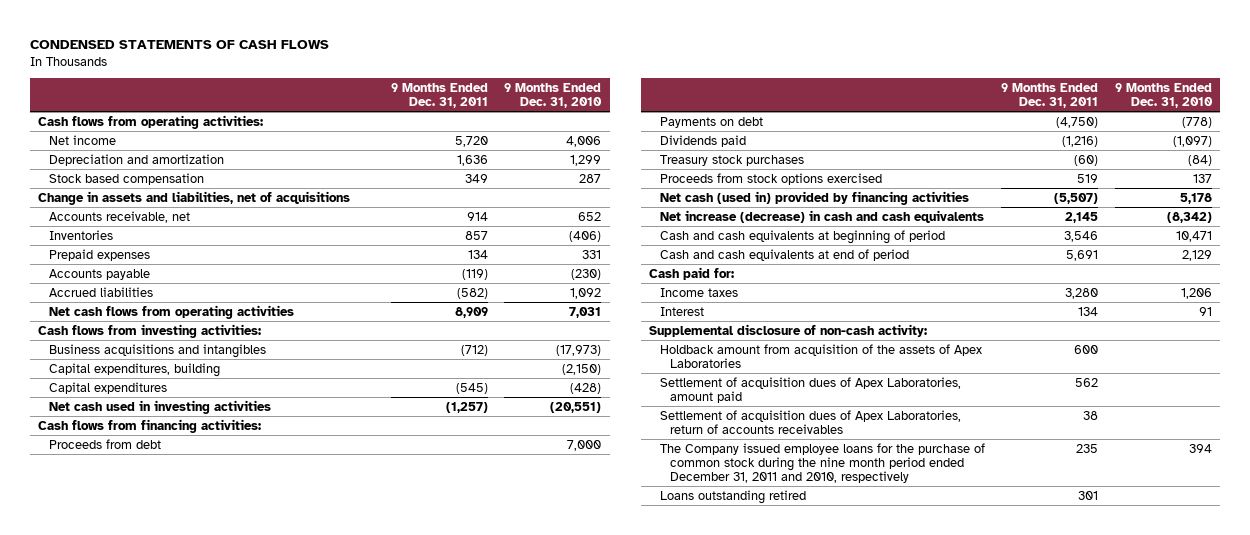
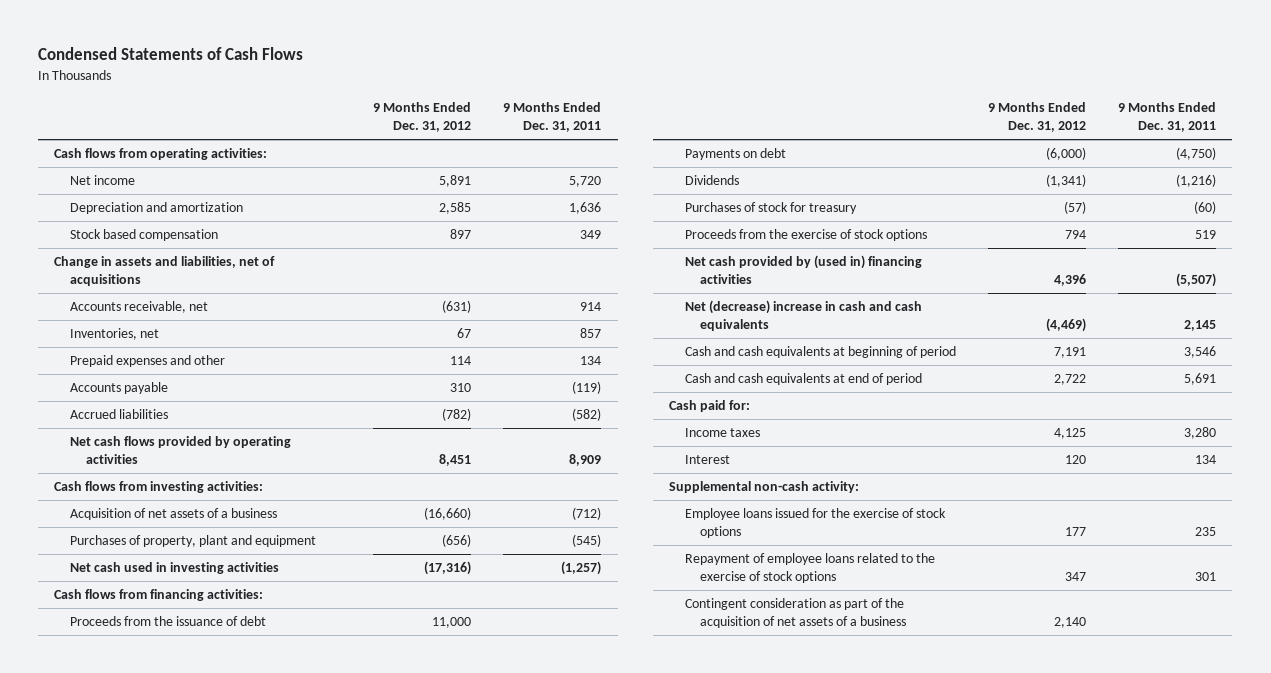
- CONDENSED STATEMENTS OF CASH FLOWS
+ Condensed Statements of Cash Flows
- | 9 Months Ended Dec. 31, 2011 | 9 Months Ended Dec. 31, 2010
+ | 9 Months Ended Dec. 31, 2012 | 9 Months Ended Dec. 31, 2011
- Inventories | 857 | (406)
- Prepaid expenses | 134 | 331
+ Inventories, net | 67 | 857
+ Prepaid expenses and other | 114 | 134
- Net cash flows from operating activities | 8,909 | 7,031
+ Net cash flows provided by operating activities | 8,451 | 8,909
- Business acquisitions and intangibles | (712) | (17,973)
- Capital expenditures, building | | (2,150)
- Capital expenditures | (545) | (428)
+ Acquisition of net assets of a business | (16,660) | (712)
+ Purchases of property, plant and equipment | (656) | (545)
- Proceeds from debt | | 7,000
+ Proceeds from the issuance of debt | 11,000 |
- Dividends paid | (1,216) | (1,097)
- Treasury stock purchases | (60) | (84)
- Proceeds from stock options exercised | 519 | 137
- Net cash (used in) provided by financing activities | (5,507) | 5,178
- Net increase (decrease) in cash and cash equivalents | 2,145 | (8,342)
+ Dividends | (1,341) | (1,216)
+ Purchases of stock for treasury | (57) | (60)
+ Proceeds from the exercise of stock options | 794 | 519
+ Net cash provided by (used in) financing activities | 4,396 | (5,507)
+ Net (decrease) increase in cash and cash equivalents | (4,469) | 2,145
- Supplemental disclosure of non-cash activity:
- Holdback amount from acquisition of the assets of Apex Laboratories | 600 |
- Settlement of acquisition dues of Apex Laboratories, amount paid | 562 |
- Settlement of acquisition dues of Apex Laboratories, return of accounts receivables | 38 |
- The Company issued employee loans for the purchase of common stock during the nine month period ended December 31, 2011 and 2010, respectively | 235 | 394
- Loans outstanding retired | 301 |
+ Supplemental non-cash activity:
+ Employee loans issued for the exercise of stock options | 177 | 235
+ Repayment of employee loans related to the exercise of stock options | 347 | 301
+ Contingent consideration as part of the acquisition of net assets of a business | 2,140 |

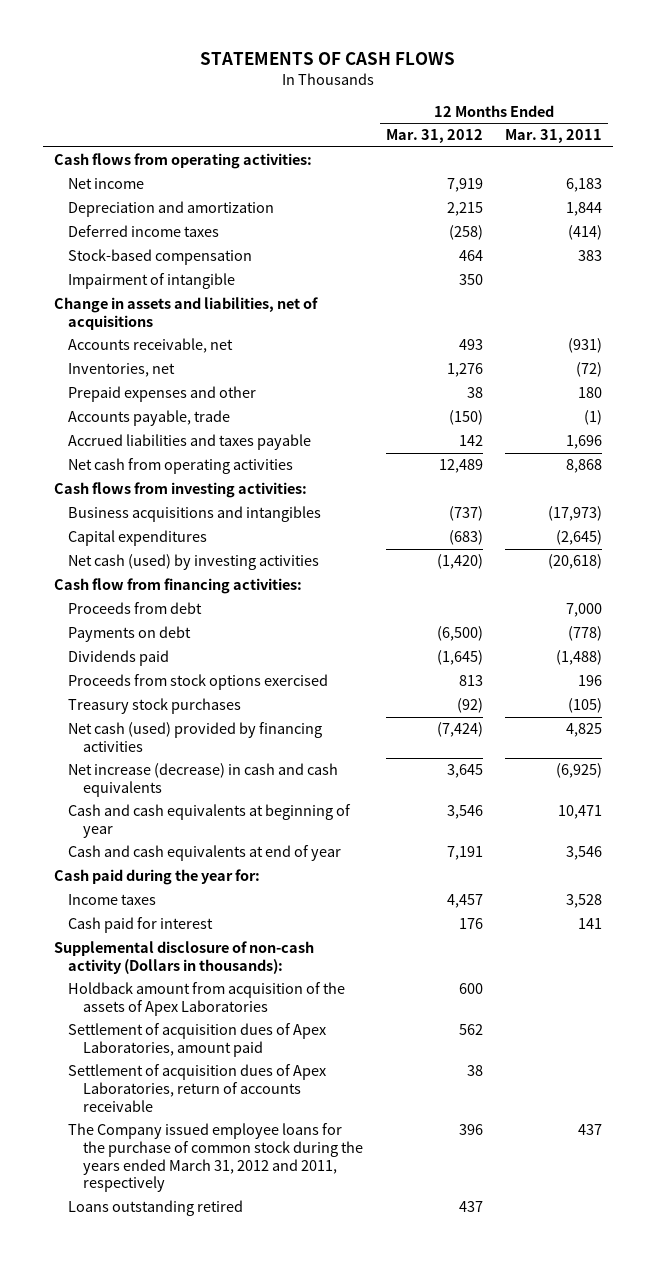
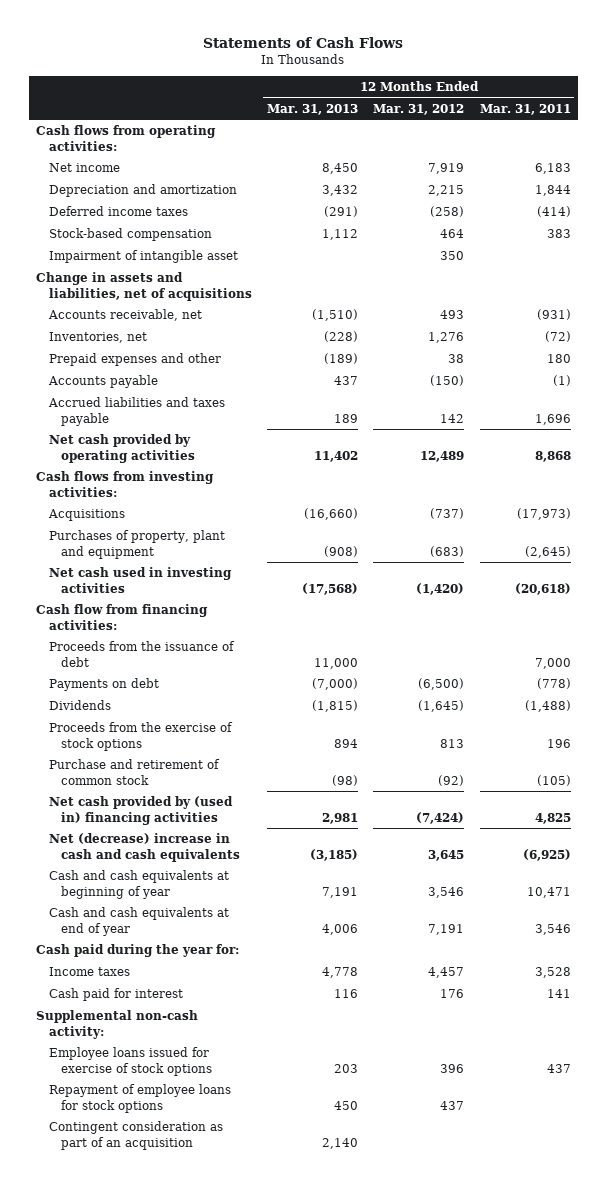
- STATEMENTS OF CASH FLOWS
+ Statements of Cash Flows
- | 12 Months Ended Mar. 31, 2012 | 12 Months Ended Mar. 31, 2011
+ | 12 Months Ended Mar. 31, 2013 | 12 Months Ended Mar. 31, 2012 | 12 Months Ended Mar. 31, 2011
- Impairment of intangible | 350 |
+ Impairment of intangible asset | | 350 |
- Accounts payable, trade | (150) | (1)
+ Accounts payable | 437 | (150) | (1)
- Net cash from operating activities | 12,489 | 8,868
+ Net cash provided by operating activities | 11,402 | 12,489 | 8,868
- Business acquisitions and intangibles | (737) | (17,973)
- Capital expenditures | (683) | (2,645)
- Net cash (used) by investing activities | (1,420) | (20,618)
+ Acquisitions | (16,660) | (737) | (17,973)
+ Purchases of property, plant and equipment | (908) | (683) | (2,645)
+ Net cash used in investing activities | (17,568) | (1,420) | (20,618)
- Proceeds from debt | | 7,000
+ Proceeds from the issuance of debt | 11,000 | | 7,000
- Dividends paid | (1,645) | (1,488)
- Proceeds from stock options exercised | 813 | 196
- Treasury stock purchases | (92) | (105)
- Net cash (used) provided by financing activities | (7,424) | 4,825
- Net increase (decrease) in cash and cash equivalents | 3,645 | (6,925)
+ Dividends | (1,815) | (1,645) | (1,488)
+ Proceeds from the exercise of stock options | 894 | 813 | 196
+ Purchase and retirement of common stock | (98) | (92) | (105)
+ Net cash provided by (used in) financing activities | 2,981 | (7,424) | 4,825
+ Net (decrease) increase in cash and cash equivalents | (3,185) | 3,645 | (6,925)
- Supplemental disclosure of non-cash activity (Dollars in thousands):
- Holdback amount from acquisition of the assets of Apex Laboratories | 600 |
- Settlement of acquisition dues of Apex Laboratories, amount paid | 562 |
- Settlement of acquisition dues of Apex Laboratories, return of accounts receivable | 38 |
- The Company issued employee loans for the purchase of common stock during the years ended March 31, 2012 and 2011, respectively | 396 | 437
- Loans outstanding retired | 437 |
+ Supplemental non-cash activity:
+ Employee loans issued for exercise of stock options | 203 | 396 | 437
+ Repayment of employee loans for stock options | 450 | 437 |
+ Contingent consideration as part of an acquisition | 2,140 | |

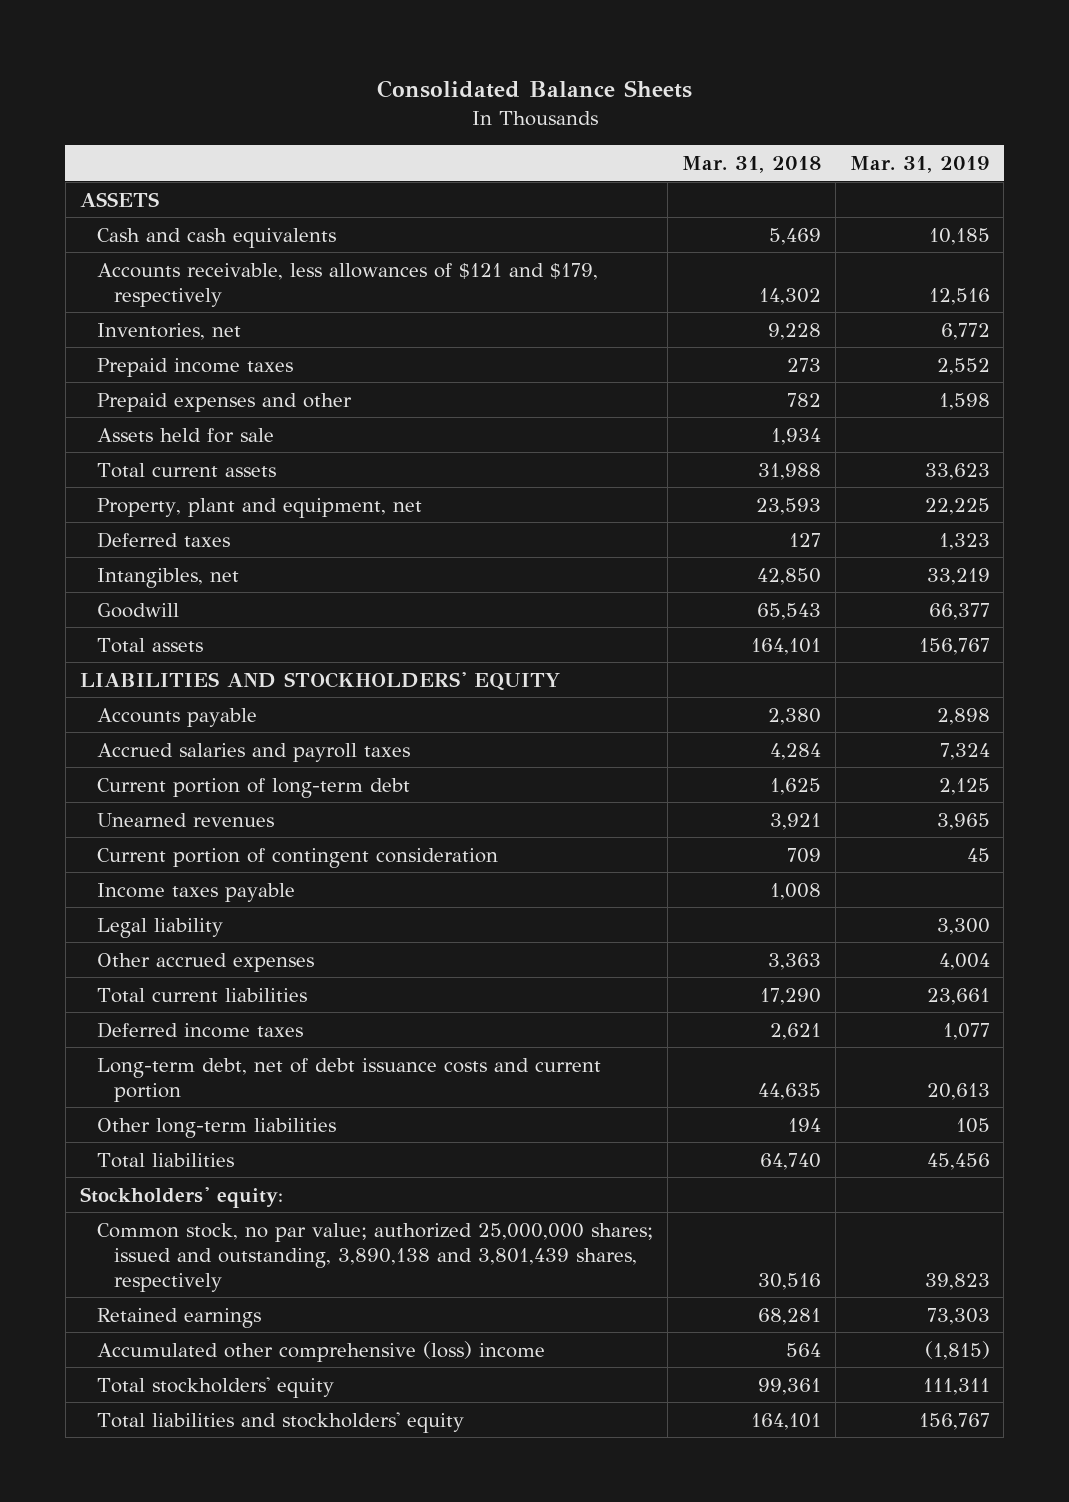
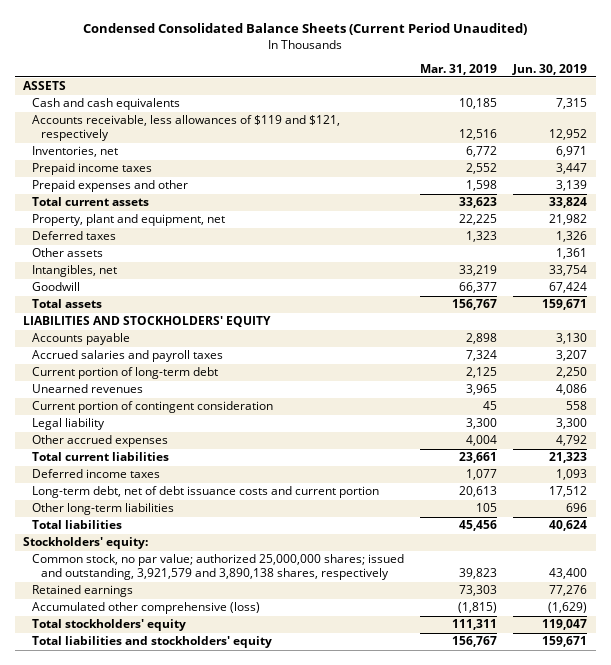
- Consolidated Balance Sheets
+ Condensed Consolidated Balance Sheets (Current Period Unaudited)
- | Mar. 31, 2018 | Mar. 31, 2019
+ | Mar. 31, 2019 | Jun. 30, 2019
- Accounts receivable, less allowances of $121 and $179, respectively | 14,302 | 12,516
+ Accounts receivable, less allowances of $119 and $121, respectively | 12,516 | 12,952
- Assets held for sale | 1,934 |
+ Other assets | | 1,361
- Income taxes payable | 1,008 |
- Common stock, no par value; authorized 25,000,000 shares; issued and outstanding, 3,890,138 and 3,801,439 shares, respectively | 30,516 | 39,823
+ Common stock, no par value; authorized 25,000,000 shares; issued and outstanding, 3,921,579 and 3,890,138 shares, respectively | 39,823 | 43,400
- Accumulated other comprehensive (loss) income | 564 | (1,815)
+ Accumulated other comprehensive (loss) | (1,815) | (1,629)

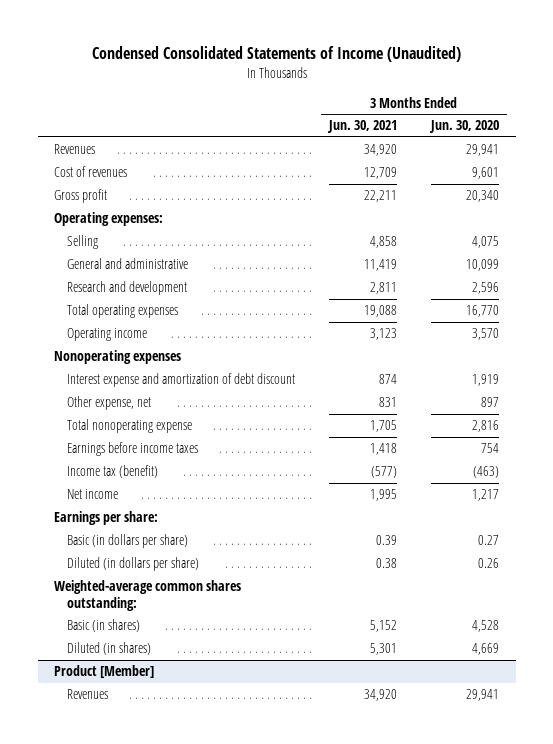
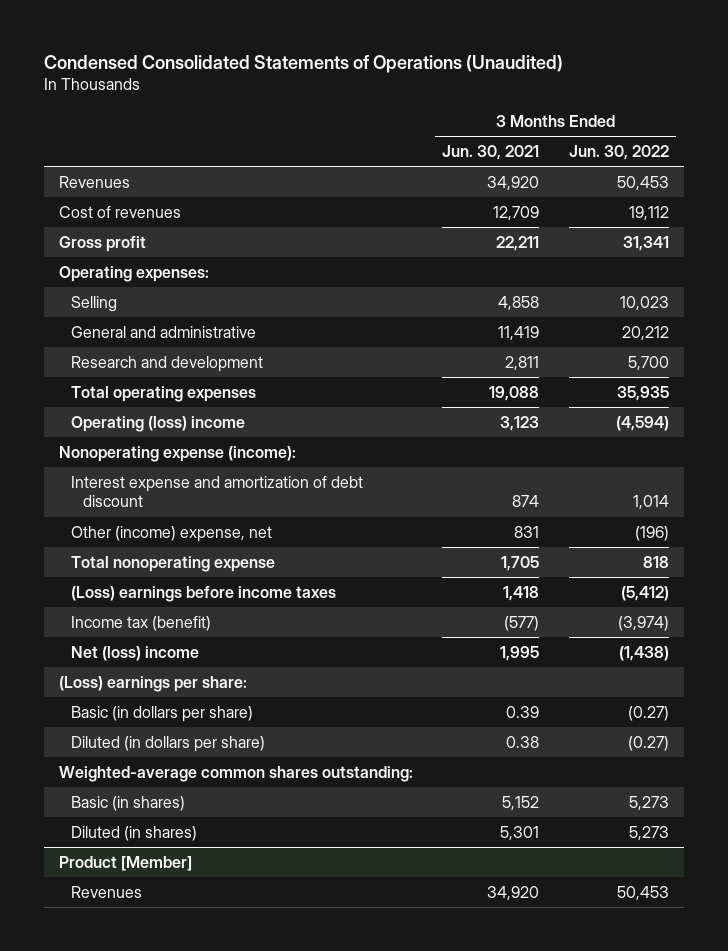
- Condensed Consolidated Statements of Income (Unaudited)
+ Condensed Consolidated Statements of Operations (Unaudited)
- | 3 Months Ended Jun. 30, 2021 | 3 Months Ended Jun. 30, 2020
+ | 3 Months Ended Jun. 30, 2021 | 3 Months Ended Jun. 30, 2022
- Operating income | 3,123 | 3,570
- Nonoperating expenses
+ Operating (loss) income | 3,123 | (4,594)
+ Nonoperating expense (income):
- Other expense, net | 831 | 897
+ Other (income) expense, net | 831 | (196)
- Earnings before income taxes | 1,418 | 754
+ (Loss) earnings before income taxes | 1,418 | (5,412)
- Net income | 1,995 | 1,217
- Earnings per share:
+ Net (loss) income | 1,995 | (1,438)
+ (Loss) earnings per share:

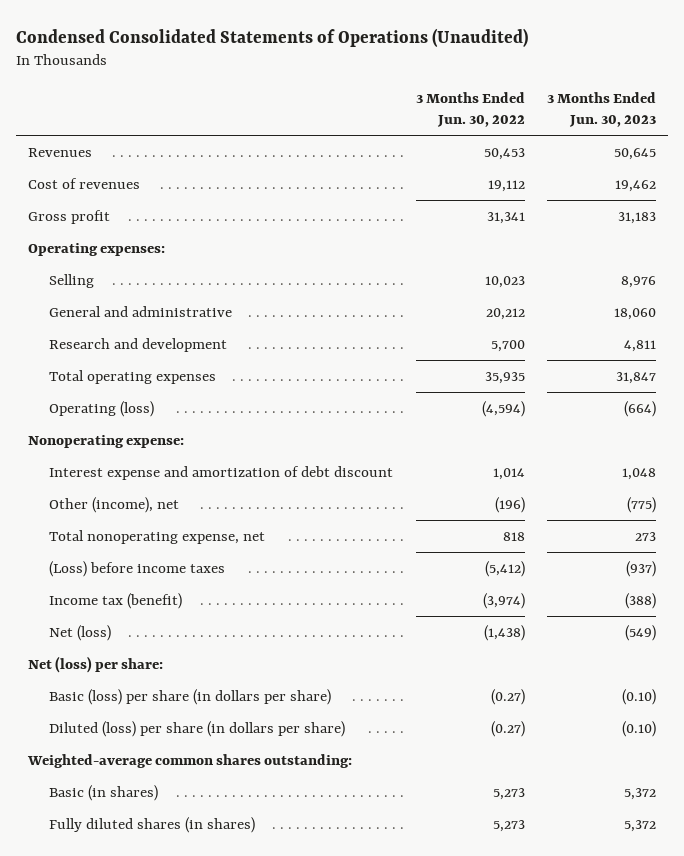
- | 3 Months Ended Jun. 30, 2021 | 3 Months Ended Jun. 30, 2022
+ | 3 Months Ended Jun. 30, 2022 | 3 Months Ended Jun. 30, 2023
- Operating (loss) income | 3,123 | (4,594)
- Nonoperating expense (income):
+ Operating (loss) | (4,594) | (664)
+ Nonoperating expense:
- Other (income) expense, net | 831 | (196)
- Total nonoperating expense | 1,705 | 818
- (Loss) earnings before income taxes | 1,418 | (5,412)
+ Other (income), net | (196) | (775)
+ Total nonoperating expense, net | 818 | 273
+ (Loss) before income taxes | (5,412) | (937)
- Net (loss) income | 1,995 | (1,438)
- (Loss) earnings per share:
- Basic (in dollars per share) | 0.39 | (0.27)
- Diluted (in dollars per share) | 0.38 | (0.27)
+ Net (loss) | (1,438) | (549)
+ Net (loss) per share:
+ Basic (loss) per share (in dollars per share) | (0.27) | (0.10)
+ Diluted (loss) per share (in dollars per share) | (0.27) | (0.10)
- Diluted (in shares) | 5,301 | 5,273
- Product [Member]
- Revenues | 34,920 | 50,453
+ Fully diluted shares (in shares) | 5,273 | 5,372

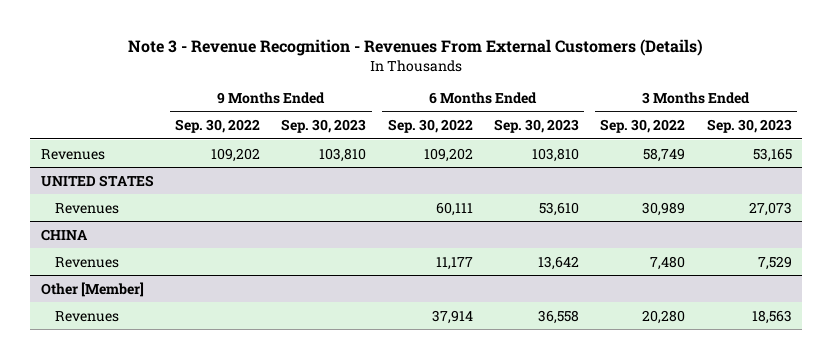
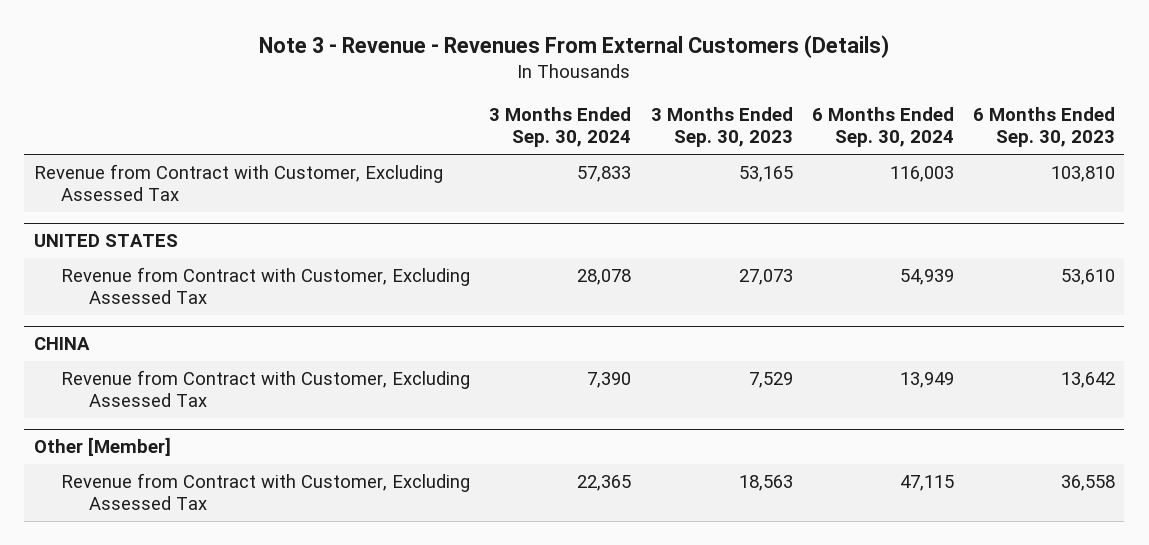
- Note 3 - Revenue Recognition - Revenues From External Customers (Details)
+ Note 3 - Revenue - Revenues From External Customers (Details)
- | 9 Months Ended Sep. 30, 2022 | 9 Months Ended Sep. 30, 2023 | 6 Months Ended Sep. 30, 2022 | 6 Months Ended Sep. 30, 2023 | 3 Months Ended Sep. 30, 2022 | 3 Months Ended Sep. 30, 2023
+ | 3 Months Ended Sep. 30, 2024 | 3 Months Ended Sep. 30, 2023 | 6 Months Ended Sep. 30, 2024 | 6 Months Ended Sep. 30, 2023
- Revenues | 109,202 | 103,810 | 109,202 | 103,810 | 58,749 | 53,165
+ Revenue from Contract with Customer, Excluding Assessed Tax | 57,833 | 53,165 | 116,003 | 103,810
@ UNITED STATES
- Revenues | | | 60,111 | 53,610 | 30,989 | 27,073
+ Revenue from Contract with Customer, Excluding Assessed Tax | 28,078 | 27,073 | 54,939 | 53,610
@ CHINA
- Revenues | | | 11,177 | 13,642 | 7,480 | 7,529
+ Revenue from Contract with Customer, Excluding Assessed Tax | 7,390 | 7,529 | 13,949 | 13,642
@ Other [Member]
- Revenues | | | 37,914 | 36,558 | 20,280 | 18,563
+ Revenue from Contract with Customer, Excluding Assessed Tax | 22,365 | 18,563 | 47,115 | 36,558

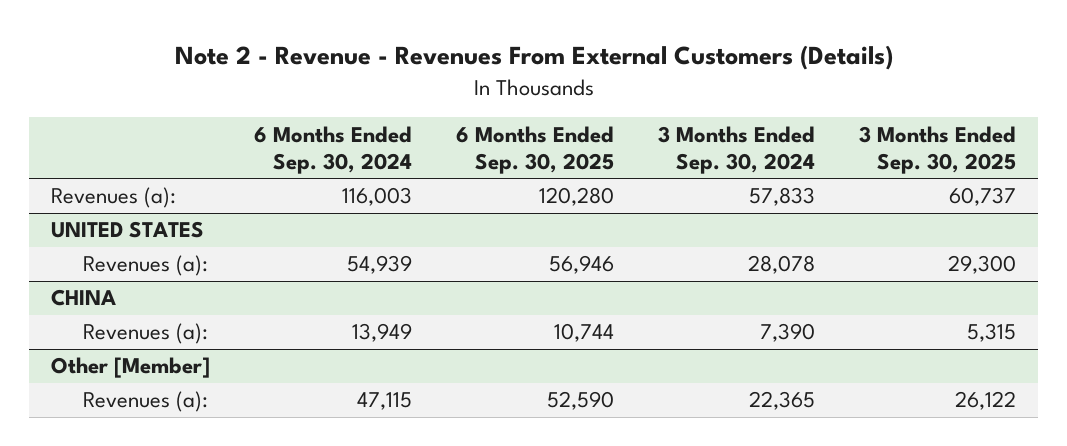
- Note 3 - Revenue - Revenues From External Customers (Details)
+ Note 2 - Revenue - Revenues From External Customers (Details)
- | 3 Months Ended Sep. 30, 2024 | 3 Months Ended Sep. 30, 2023 | 6 Months Ended Sep. 30, 2024 | 6 Months Ended Sep. 30, 2023
+ | 6 Months Ended Sep. 30, 2024 | 6 Months Ended Sep. 30, 2025 | 3 Months Ended Sep. 30, 2024 | 3 Months Ended Sep. 30, 2025
- Revenue from Contract with Customer, Excluding Assessed Tax | 57,833 | 53,165 | 116,003 | 103,810
+ Revenues (a): | 116,003 | 120,280 | 57,833 | 60,737
@ UNITED STATES
- Revenue from Contract with Customer, Excluding Assessed Tax | 28,078 | 27,073 | 54,939 | 53,610
+ Revenues (a): | 54,939 | 56,946 | 28,078 | 29,300
@ CHINA
- Revenue from Contract with Customer, Excluding Assessed Tax | 7,390 | 7,529 | 13,949 | 13,642
+ Revenues (a): | 13,949 | 10,744 | 7,390 | 5,315
@ Other [Member]
- Revenue from Contract with Customer, Excluding Assessed Tax | 22,365 | 18,563 | 47,115 | 36,558
+ Revenues (a): | 47,115 | 52,590 | 22,365 | 26,122

